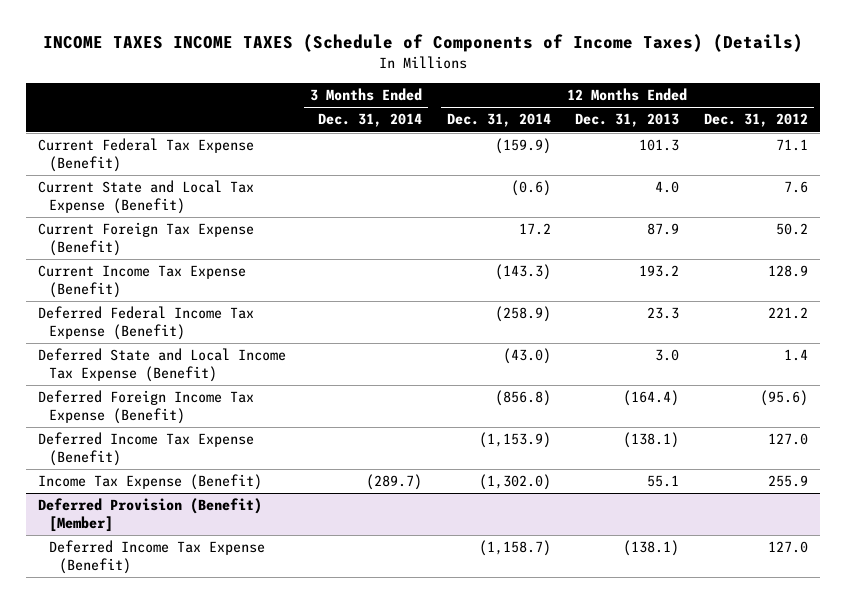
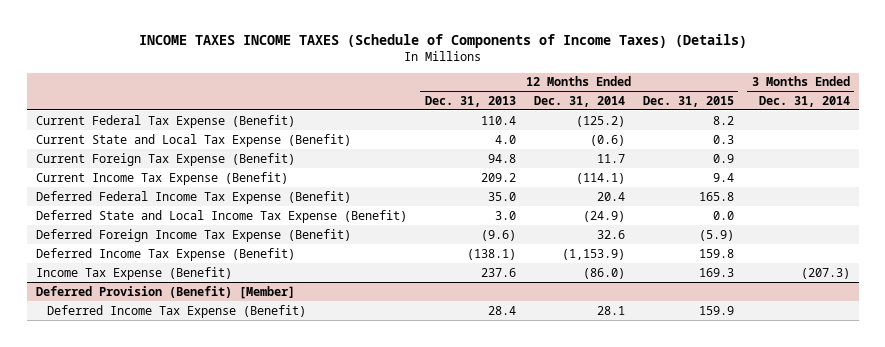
- | 3 Months Ended Dec. 31, 2014 | 12 Months Ended Dec. 31, 2014 | 12 Months Ended Dec. 31, 2013 | 12 Months Ended Dec. 31, 2012
+ | 12 Months Ended Dec. 31, 2013 | 12 Months Ended Dec. 31, 2014 | 12 Months Ended Dec. 31, 2015 | 3 Months Ended Dec. 31, 2014
- Current Federal Tax Expense (Benefit) | | (159.9) | 101.3 | 71.1
+ Current Federal Tax Expense (Benefit) | 110.4 | (125.2) | 8.2 |
- Current Foreign Tax Expense (Benefit) | | 17.2 | 87.9 | 50.2
- Current Income Tax Expense (Benefit) | | (143.3) | 193.2 | 128.9
- Deferred Federal Income Tax Expense (Benefit) | | (258.9) | 23.3 | 221.2
- Deferred State and Local Income Tax Expense (Benefit) | | (43.0) | 3.0 | 1.4
- Deferred Foreign Income Tax Expense (Benefit) | | (856.8) | (164.4) | (95.6)
+ Current Foreign Tax Expense (Benefit) | 94.8 | 11.7 | 0.9 |
+ Current Income Tax Expense (Benefit) | 209.2 | (114.1) | 9.4 |
+ Deferred Federal Income Tax Expense (Benefit) | 35.0 | 20.4 | 165.8 |
+ Deferred State and Local Income Tax Expense (Benefit) | 3.0 | (24.9) | 0.0 |
+ Deferred Foreign Income Tax Expense (Benefit) | (9.6) | 32.6 | (5.9) |
- Income Tax Expense (Benefit) | (289.7) | (1,302.0) | 55.1 | 255.9
+ Income Tax Expense (Benefit) | 237.6 | (86.0) | 169.3 | (207.3)
@ Deferred Provision (Benefit) [Member]
- Deferred Income Tax Expense (Benefit) | | (1,158.7) | (138.1) | 127.0
+ Deferred Income Tax Expense (Benefit) | 28.4 | 28.1 | 159.9 |

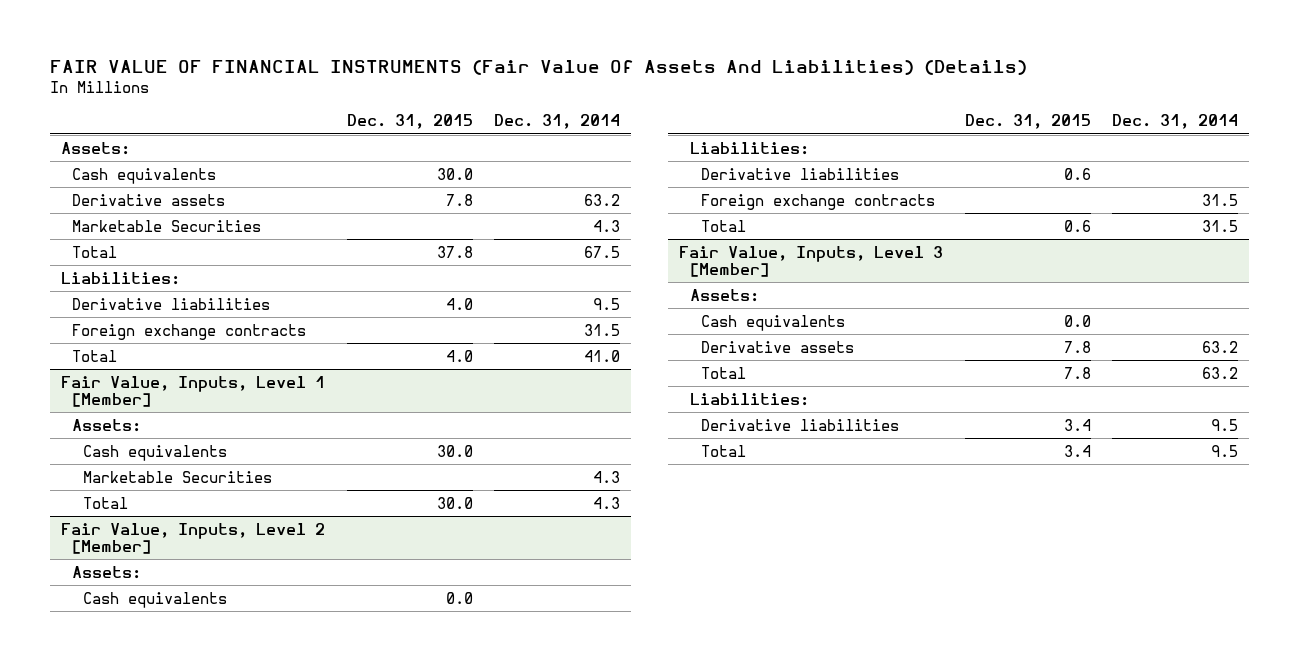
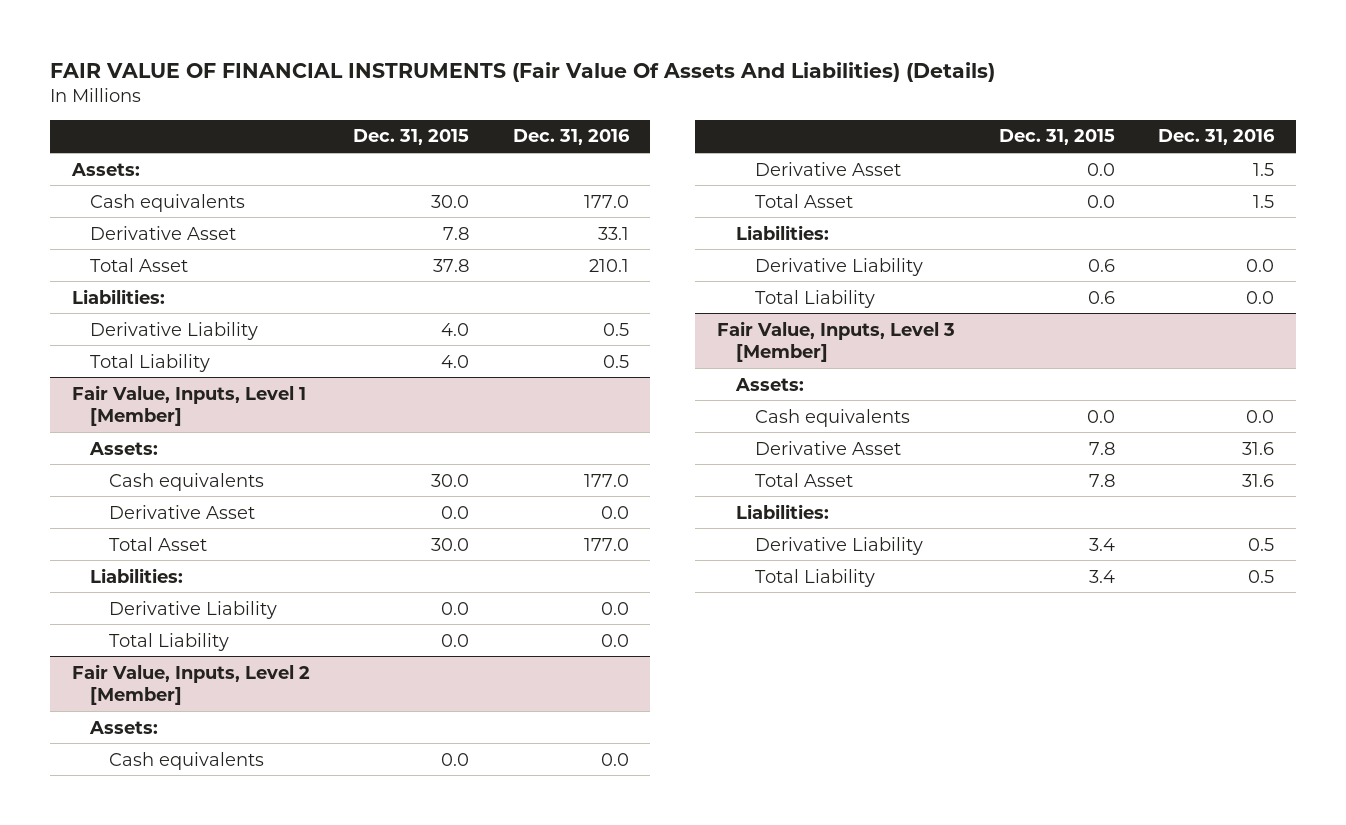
- | Dec. 31, 2015 | Dec. 31, 2014
+ | Dec. 31, 2015 | Dec. 31, 2016
- Derivative assets | 7.8 | 63.2
- Marketable Securities | | 4.3
- Total | 37.8 | 67.5
+ Derivative Asset | 7.8 | 33.1
+ Total Asset | 37.8 | 210.1
- Derivative liabilities | 4.0 | 9.5
- Foreign exchange contracts | | 31.5
- Total | 4.0 | 41.0
+ Derivative Liability | 4.0 | 0.5
+ Total Liability | 4.0 | 0.5
@ Fair Value, Inputs, Level 1 [Member]
- Marketable Securities | | 4.3
- Total | 30.0 | 4.3
+ Derivative Asset | 0.0 | 0.0
+ Total Asset | 30.0 | 177.0
+ Liabilities:
+ Derivative Liability | 0.0 | 0.0
+ Total Liability | 0.0 | 0.0
@ Fair Value, Inputs, Level 2 [Member]
+ Derivative Asset | 0.0 | 1.5
+ Total Asset | 0.0 | 1.5
- Derivative liabilities | 0.6 |
- Foreign exchange contracts | | 31.5
- Total | 0.6 | 31.5
+ Derivative Liability | 0.6 | 0.0
+ Total Liability | 0.6 | 0.0
@ Fair Value, Inputs, Level 3 [Member]
- Derivative assets | 7.8 | 63.2
- Total | 7.8 | 63.2
+ Derivative Asset | 7.8 | 31.6
+ Total Asset | 7.8 | 31.6
- Derivative liabilities | 3.4 | 9.5
- Total | 3.4 | 9.5
+ Derivative Liability | 3.4 | 0.5
+ Total Liability | 3.4 | 0.5

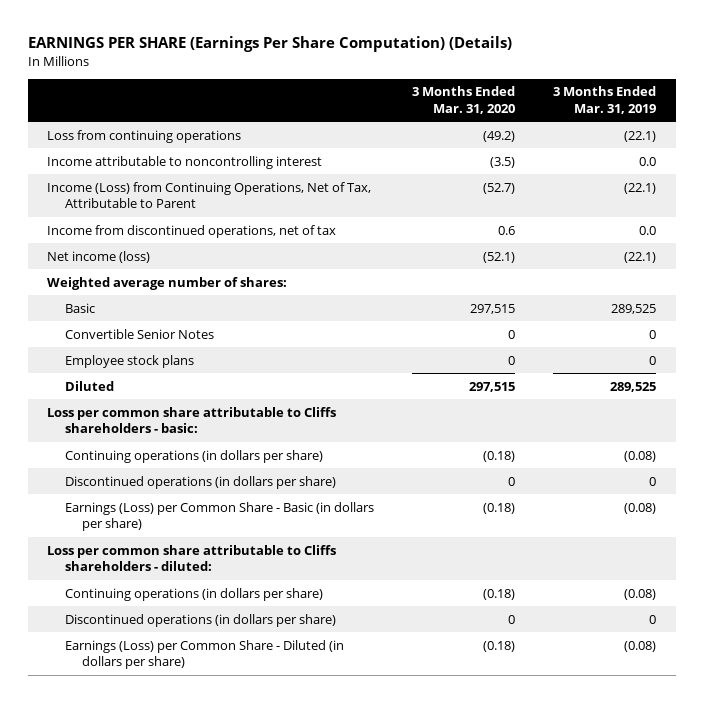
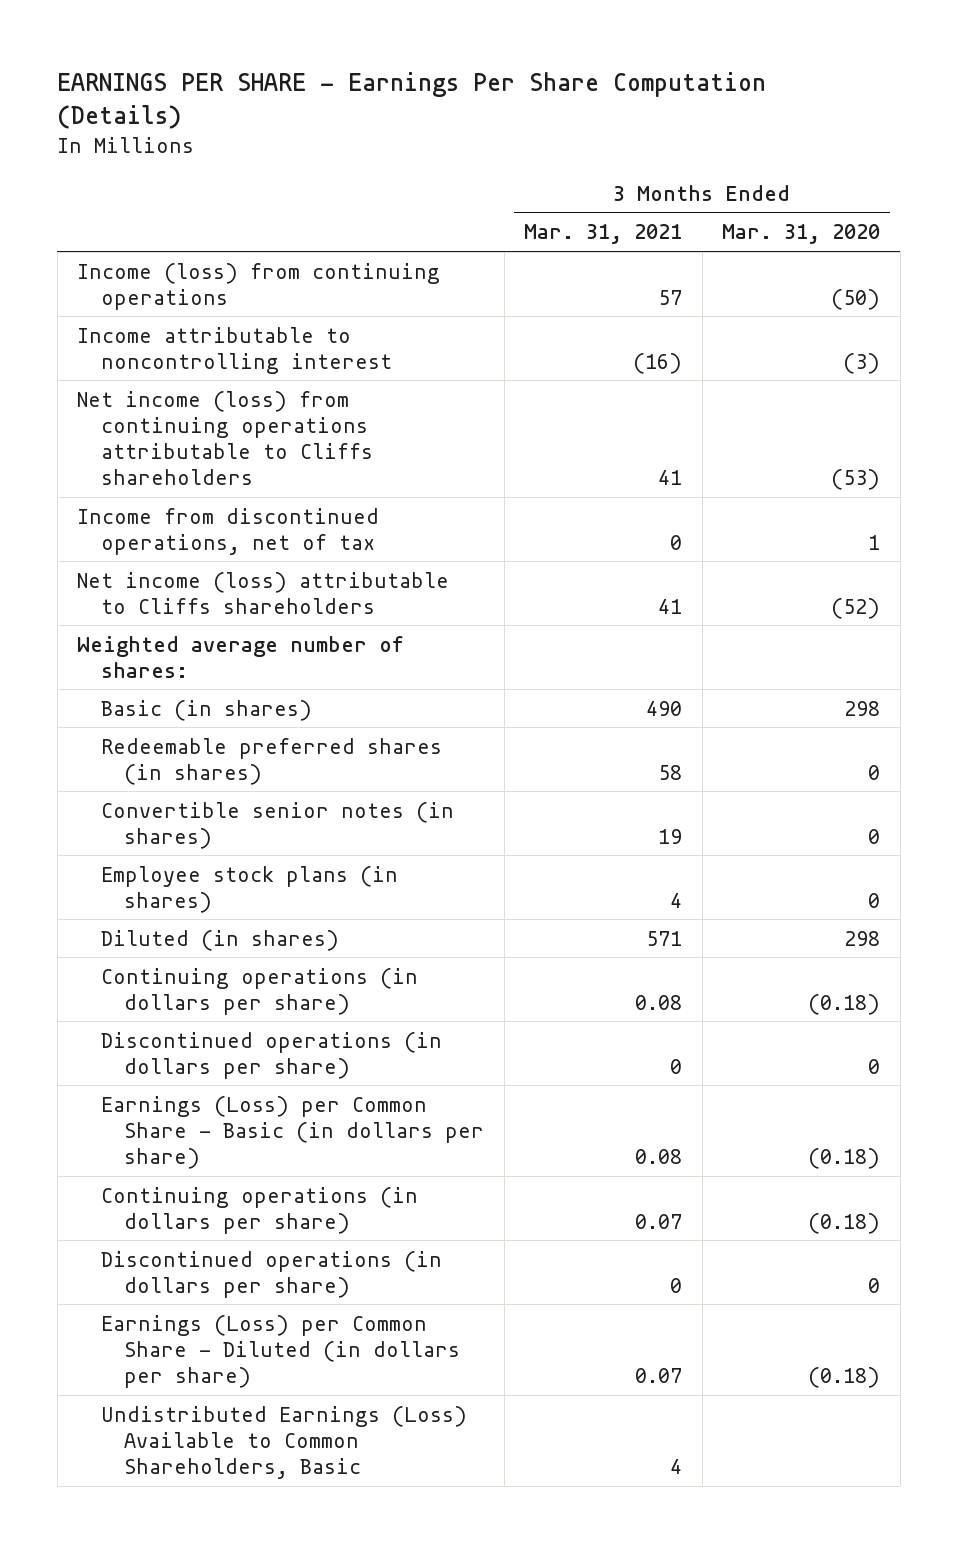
- EARNINGS PER SHARE (Earnings Per Share Computation) (Details)
+ EARNINGS PER SHARE - Earnings Per Share Computation (Details)
- | 3 Months Ended Mar. 31, 2020 | 3 Months Ended Mar. 31, 2019
+ | 3 Months Ended Mar. 31, 2021 | 3 Months Ended Mar. 31, 2020
- Loss from continuing operations | (49.2) | (22.1)
- Income attributable to noncontrolling interest | (3.5) | 0.0
- Income (Loss) from Continuing Operations, Net of Tax, Attributable to Parent | (52.7) | (22.1)
- Income from discontinued operations, net of tax | 0.6 | 0.0
- Net income (loss) | (52.1) | (22.1)
+ Income (loss) from continuing operations | 57 | (50)
+ Income attributable to noncontrolling interest | (16) | (3)
+ Net income (loss) from continuing operations attributable to Cliffs shareholders | 41 | (53)
+ Income from discontinued operations, net of tax | 0 | 1
+ Net income (loss) attributable to Cliffs shareholders | 41 | (52)
- Basic | 297,515 | 289,525
- Convertible Senior Notes | 0 | 0
- Employee stock plans | 0 | 0
- Diluted | 297,515 | 289,525
- Loss per common share attributable to Cliffs shareholders - basic:
+ Basic (in shares) | 490 | 298
+ Redeemable preferred shares (in shares) | 58 | 0
+ Convertible senior notes (in shares) | 19 | 0
+ Employee stock plans (in shares) | 4 | 0
+ Diluted (in shares) | 571 | 298
- Loss per common share attributable to Cliffs shareholders - diluted:
+ Undistributed Earnings (Loss) Available to Common Shareholders, Basic | 4 |

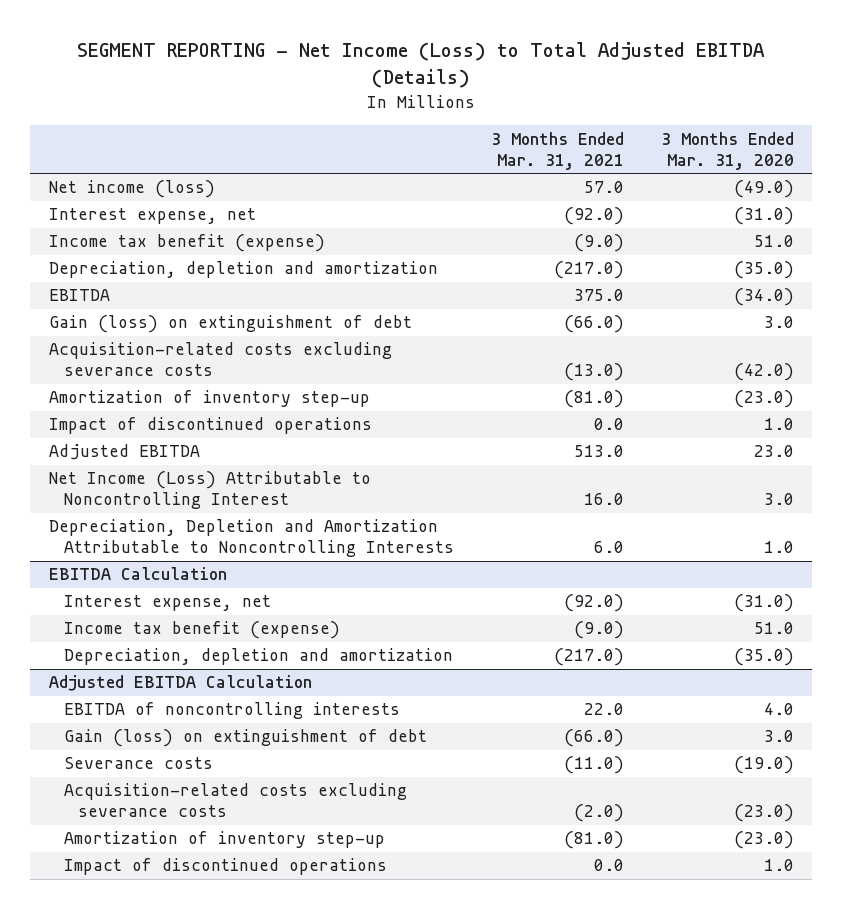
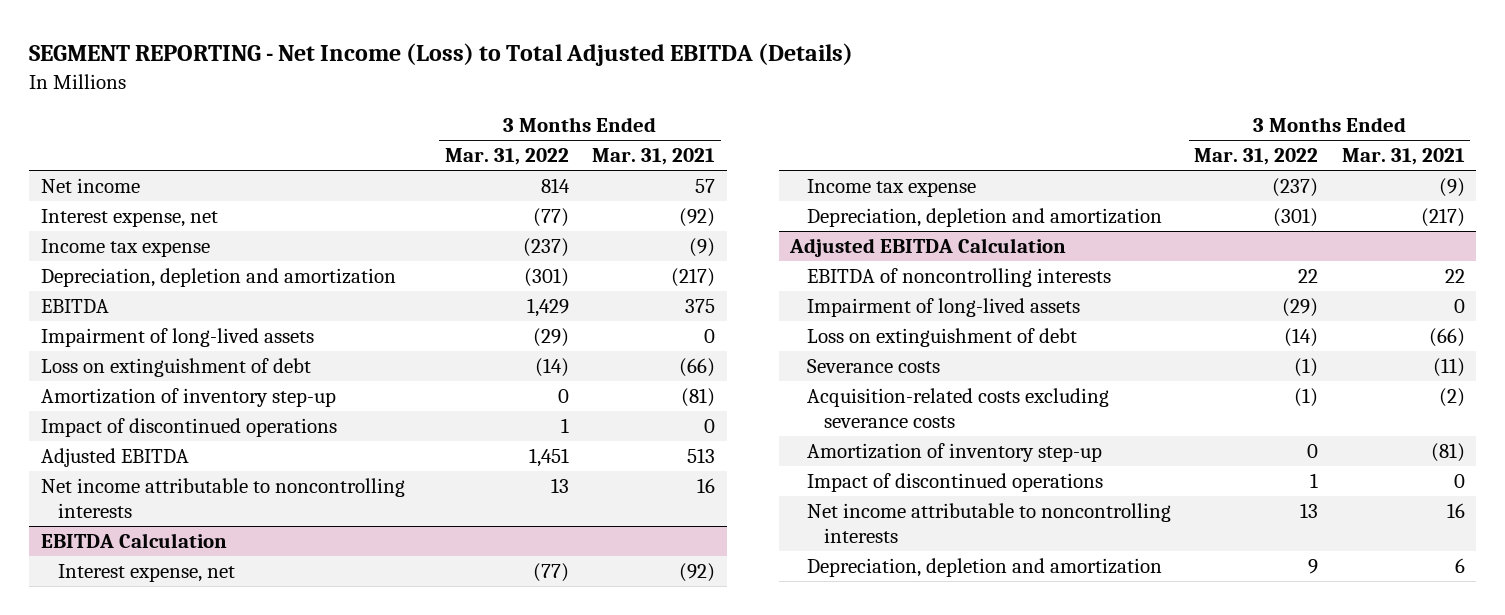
- | 3 Months Ended Mar. 31, 2021 | 3 Months Ended Mar. 31, 2020
+ | 3 Months Ended Mar. 31, 2022 | 3 Months Ended Mar. 31, 2021
- Net income (loss) | 57.0 | (49.0)
- Interest expense, net | (92.0) | (31.0)
- Income tax benefit (expense) | (9.0) | 51.0
- Depreciation, depletion and amortization | (217.0) | (35.0)
- EBITDA | 375.0 | (34.0)
- Gain (loss) on extinguishment of debt | (66.0) | 3.0
- Acquisition-related costs excluding severance costs | (13.0) | (42.0)
- Amortization of inventory step-up | (81.0) | (23.0)
- Impact of discontinued operations | 0.0 | 1.0
- Adjusted EBITDA | 513.0 | 23.0
- Net Income (Loss) Attributable to Noncontrolling Interest | 16.0 | 3.0
- Depreciation, Depletion and Amortization Attributable to Noncontrolling Interests | 6.0 | 1.0
+ Net income | 814 | 57
+ Interest expense, net | (77) | (92)
+ Income tax expense | (237) | (9)
+ Depreciation, depletion and amortization | (301) | (217)
+ EBITDA | 1,429 | 375
+ Impairment of long-lived assets | (29) | 0
+ Loss on extinguishment of debt | (14) | (66)
+ Amortization of inventory step-up | 0 | (81)
+ Impact of discontinued operations | 1 | 0
+ Adjusted EBITDA | 1,451 | 513
+ Net income attributable to noncontrolling interests | 13 | 16
@ EBITDA Calculation
- Interest expense, net | (92.0) | (31.0)
- Income tax benefit (expense) | (9.0) | 51.0
- Depreciation, depletion and amortization | (217.0) | (35.0)
+ Interest expense, net | (77) | (92)
+ Income tax expense | (237) | (9)
+ Depreciation, depletion and amortization | (301) | (217)
@ Adjusted EBITDA Calculation
- EBITDA of noncontrolling interests | 22.0 | 4.0
- Gain (loss) on extinguishment of debt | (66.0) | 3.0
- Severance costs | (11.0) | (19.0)
- Acquisition-related costs excluding severance costs | (2.0) | (23.0)
- Amortization of inventory step-up | (81.0) | (23.0)
- Impact of discontinued operations | 0.0 | 1.0
+ EBITDA of noncontrolling interests | 22 | 22
+ Impairment of long-lived assets | (29) | 0
+ Loss on extinguishment of debt | (14) | (66)
+ Severance costs | (1) | (11)
+ Acquisition-related costs excluding severance costs | (1) | (2)
+ Amortization of inventory step-up | 0 | (81)
+ Impact of discontinued operations | 1 | 0
+ Net income attributable to noncontrolling interests | 13 | 16
+ Depreciation, depletion and amortization | 9 | 6

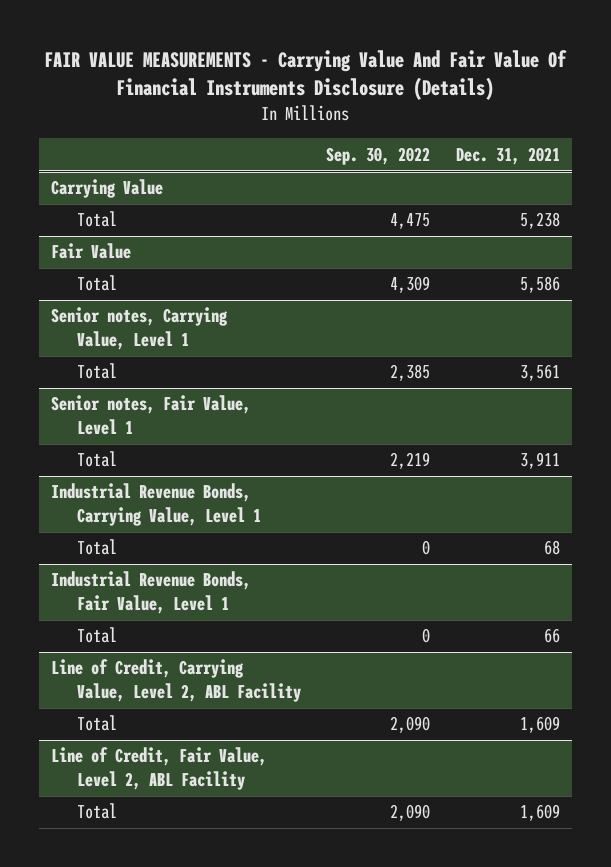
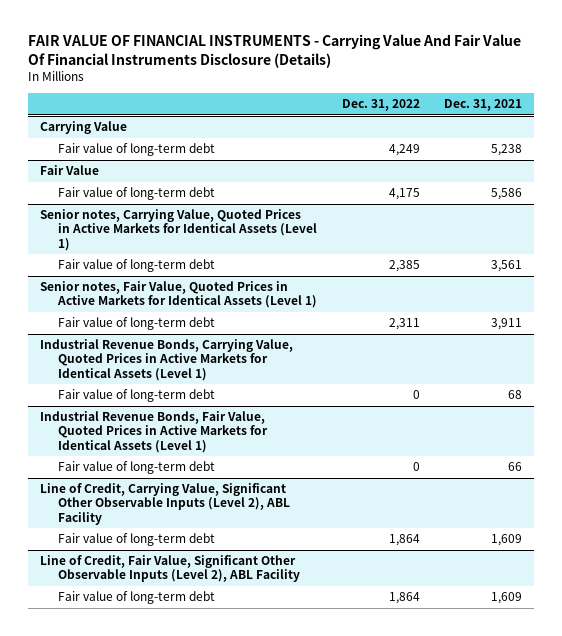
- FAIR VALUE MEASUREMENTS - Carrying Value And Fair Value Of Financial Instruments Disclosure (Details)
+ FAIR VALUE OF FINANCIAL INSTRUMENTS - Carrying Value And Fair Value Of Financial Instruments Disclosure (Details)
- | Sep. 30, 2022 | Dec. 31, 2021
+ | Dec. 31, 2022 | Dec. 31, 2021
@ Carrying Value
- Total | 4,475 | 5,238
+ Fair value of long-term debt | 4,249 | 5,238
@ Fair Value
- Total | 4,309 | 5,586
- Senior notes, Carrying Value, Level 1
- Total | 2,385 | 3,561
- Senior notes, Fair Value, Level 1
- Total | 2,219 | 3,911
- Industrial Revenue Bonds, Carrying Value, Level 1
- Total | 0 | 68
- Industrial Revenue Bonds, Fair Value, Level 1
- Total | 0 | 66
- Line of Credit, Carrying Value, Level 2, ABL Facility
- Total | 2,090 | 1,609
- Line of Credit, Fair Value, Level 2, ABL Facility
- Total | 2,090 | 1,609
@ Fair Value
+ Fair value of long-term debt | 4,175 | 5,586
+ Senior notes, Carrying Value, Quoted Prices in Active Markets for Identical Assets (Level 1)
+ Fair value of long-term debt | 2,385 | 3,561
+ Senior notes, Fair Value, Quoted Prices in Active Markets for Identical Assets (Level 1)
+ Fair value of long-term debt | 2,311 | 3,911
+ Industrial Revenue Bonds, Carrying Value, Quoted Prices in Active Markets for Identical Assets (Level 1)
+ Fair value of long-term debt | 0 | 68
+ Industrial Revenue Bonds, Fair Value, Quoted Prices in Active Markets for Identical Assets (Level 1)
+ Fair value of long-term debt | 0 | 66
+ Line of Credit, Carrying Value, Significant Other Observable Inputs (Level 2), ABL Facility
+ Fair value of long-term debt | 1,864 | 1,609
+ Line of Credit, Fair Value, Significant Other Observable Inputs (Level 2), ABL Facility
+ Fair value of long-term debt | 1,864 | 1,609

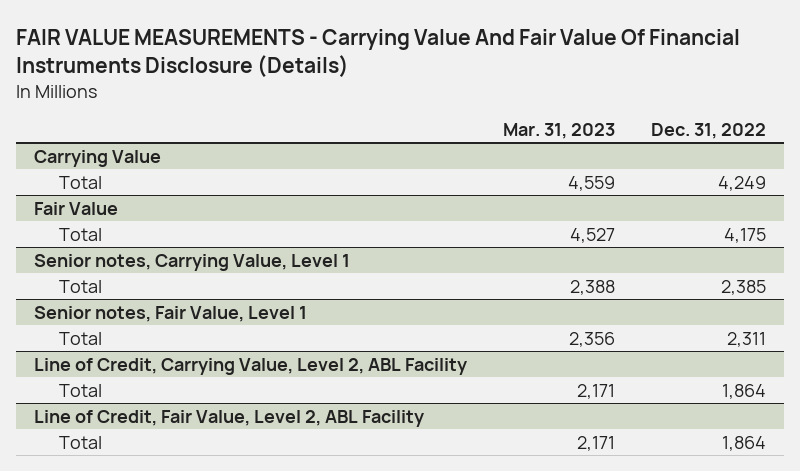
- FAIR VALUE OF FINANCIAL INSTRUMENTS - Carrying Value And Fair Value Of Financial Instruments Disclosure (Details)
+ FAIR VALUE MEASUREMENTS - Carrying Value And Fair Value Of Financial Instruments Disclosure (Details)
- | Dec. 31, 2022 | Dec. 31, 2021
+ | Mar. 31, 2023 | Dec. 31, 2022
@ Carrying Value
- Fair value of long-term debt | 4,249 | 5,238
+ Total | 4,559 | 4,249
@ Fair Value
- Fair value of long-term debt | 4,175 | 5,586
- Senior notes, Carrying Value, Quoted Prices in Active Markets for Identical Assets (Level 1)
- Fair value of long-term debt | 2,385 | 3,561
- Senior notes, Fair Value, Quoted Prices in Active Markets for Identical Assets (Level 1)
- Fair value of long-term debt | 2,311 | 3,911
- Industrial Revenue Bonds, Carrying Value, Quoted Prices in Active Markets for Identical Assets (Level 1)
- Fair value of long-term debt | 0 | 68
- Industrial Revenue Bonds, Fair Value, Quoted Prices in Active Markets for Identical Assets (Level 1)
- Fair value of long-term debt | 0 | 66
- Line of Credit, Carrying Value, Significant Other Observable Inputs (Level 2), ABL Facility
- Fair value of long-term debt | 1,864 | 1,609
- Line of Credit, Fair Value, Significant Other Observable Inputs (Level 2), ABL Facility
- Fair value of long-term debt | 1,864 | 1,609
@ Fair Value
+ Total | 4,527 | 4,175
+ Senior notes, Carrying Value, Level 1
+ Total | 2,388 | 2,385
+ Senior notes, Fair Value, Level 1
+ Total | 2,356 | 2,311
+ Line of Credit, Carrying Value, Level 2, ABL Facility
+ Total | 2,171 | 1,864
+ Line of Credit, Fair Value, Level 2, ABL Facility
+ Total | 2,171 | 1,864

